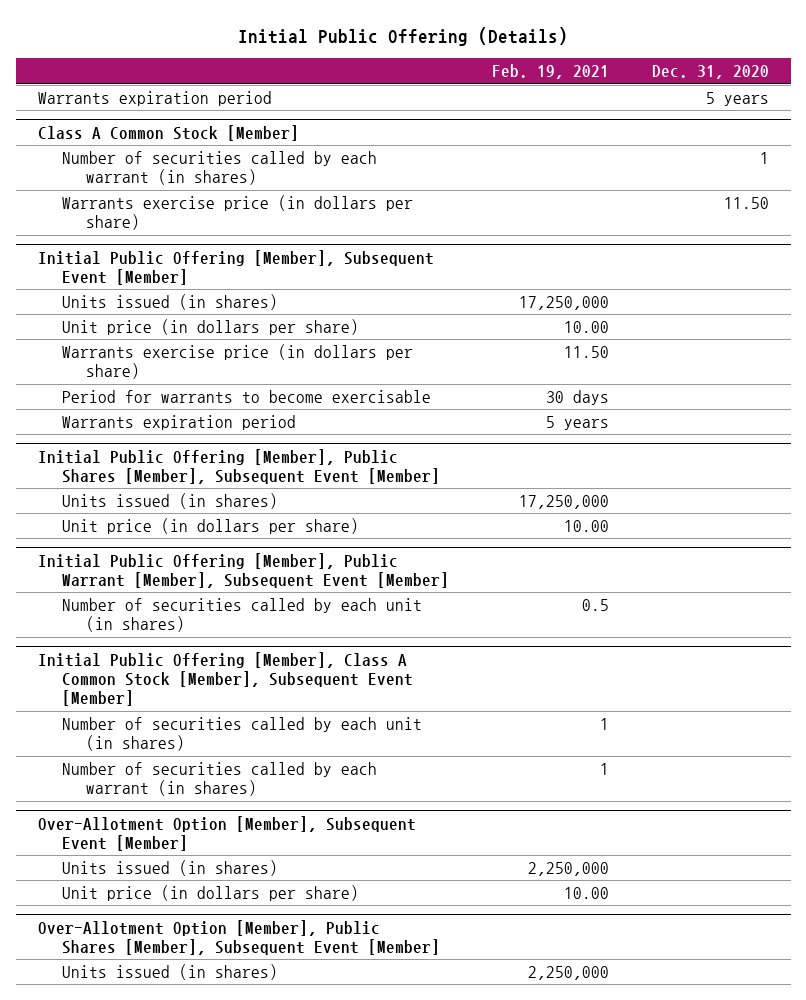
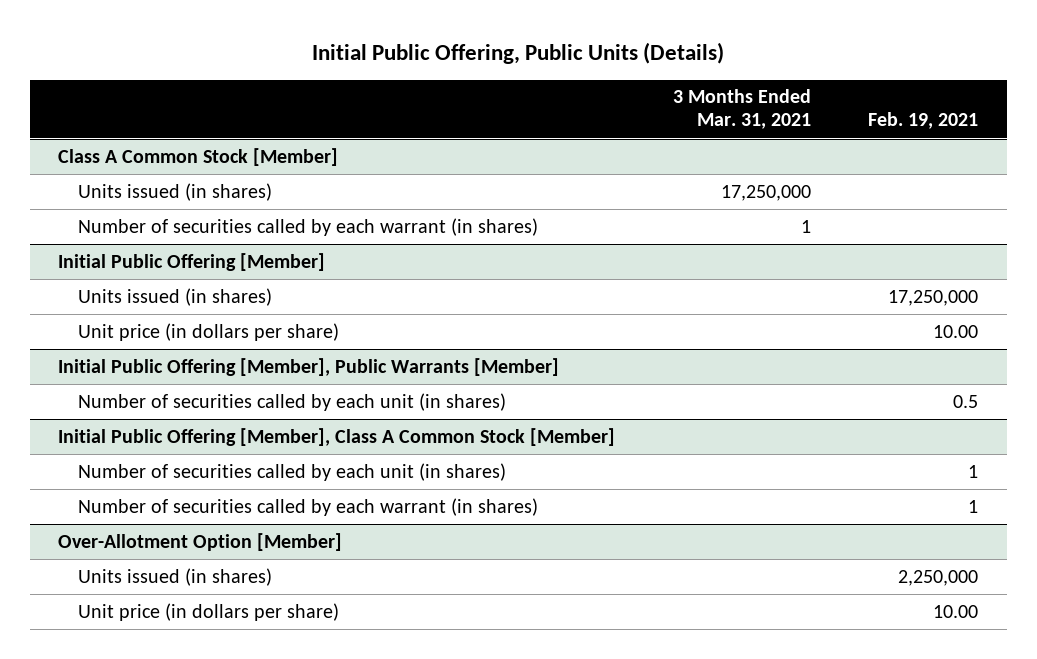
- Initial Public Offering (Details)
+ Initial Public Offering, Public Units (Details)
- | Feb. 19, 2021 | Dec. 31, 2020
+ | 3 Months Ended Mar. 31, 2021 | Feb. 19, 2021
- Warrants expiration period | | 5 years
@ Class A Common Stock [Member]
+ Units issued (in shares) | 17,250,000 |
- Warrants exercise price (in dollars per share) | | 11.50
- Initial Public Offering [Member], Subsequent Event [Member]
- Units issued (in shares) | 17,250,000 |
- Unit price (in dollars per share) | 10.00 |
- Warrants exercise price (in dollars per share) | 11.50 |
- Period for warrants to become exercisable | 30 days |
- Warrants expiration period | 5 years |
- Initial Public Offering [Member], Public Shares [Member], Subsequent Event [Member]
+ Initial Public Offering [Member]
- Initial Public Offering [Member], Public Warrant [Member], Subsequent Event [Member]
+ Initial Public Offering [Member], Public Warrants [Member]
- Initial Public Offering [Member], Class A Common Stock [Member], Subsequent Event [Member]
+ Initial Public Offering [Member], Class A Common Stock [Member]
- Over-Allotment Option [Member], Subsequent Event [Member]
+ Over-Allotment Option [Member]
- Over-Allotment Option [Member], Public Shares [Member], Subsequent Event [Member]
- Units issued (in shares) | 2,250,000 |

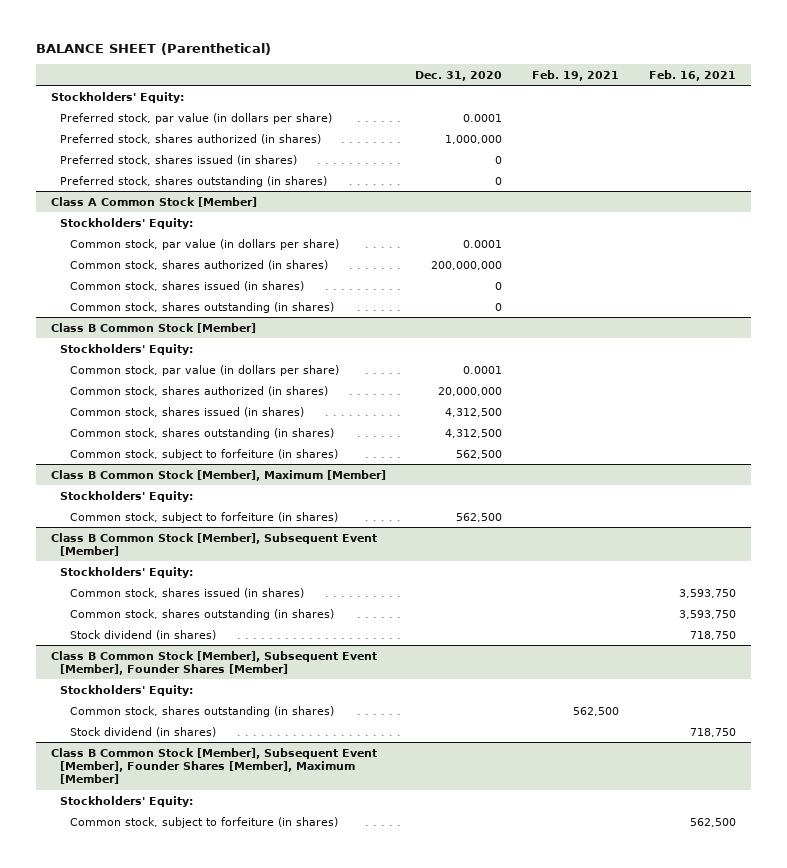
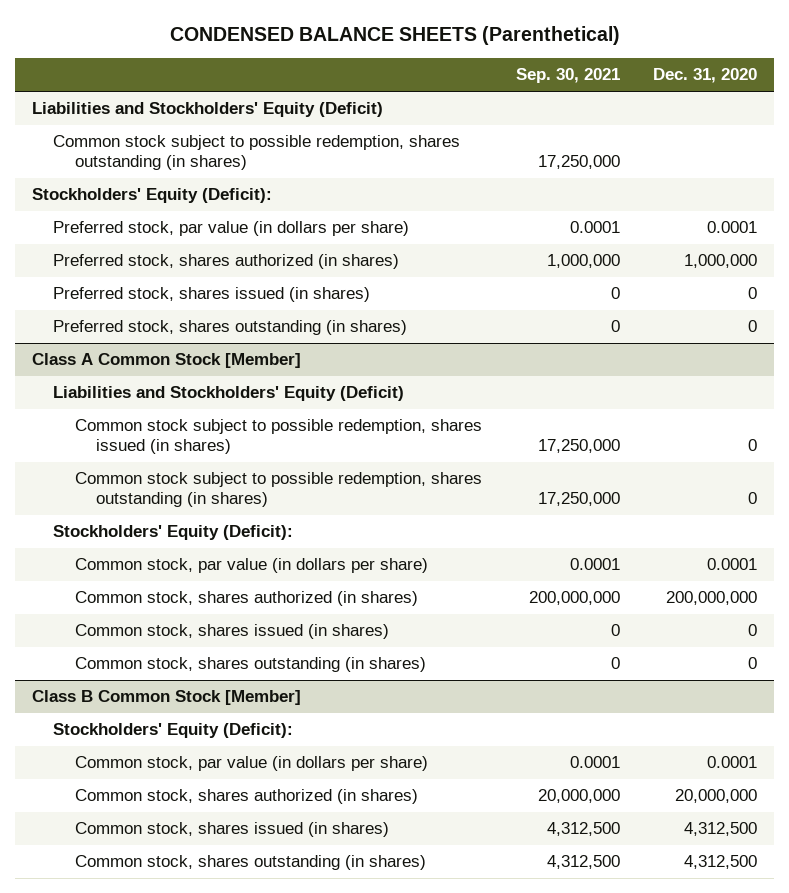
- BALANCE SHEET (Parenthetical)
+ CONDENSED BALANCE SHEETS (Parenthetical)
- | Dec. 31, 2020 | Feb. 19, 2021 | Feb. 16, 2021
+ | Sep. 30, 2021 | Dec. 31, 2020
- Stockholders' Equity:
+ Liabilities and Stockholders' Equity (Deficit)
+ Common stock subject to possible redemption, shares outstanding (in shares) | 17,250,000 |
+ Stockholders' Equity (Deficit):
@ Class A Common Stock [Member]
- Stockholders' Equity:
+ Liabilities and Stockholders' Equity (Deficit)
+ Common stock subject to possible redemption, shares issued (in shares) | 17,250,000 | 0
+ Common stock subject to possible redemption, shares outstanding (in shares) | 17,250,000 | 0
+ Stockholders' Equity (Deficit):
@ Class B Common Stock [Member]
- Stockholders' Equity:
+ Stockholders' Equity (Deficit):
- Common stock, subject to forfeiture (in shares) | 562,500 | |
- Class B Common Stock [Member], Maximum [Member]
- Stockholders' Equity:
- Common stock, subject to forfeiture (in shares) | 562,500 | |
- Class B Common Stock [Member], Subsequent Event [Member]
- Stockholders' Equity:
- Common stock, shares issued (in shares) | | | 3,593,750
- Common stock, shares outstanding (in shares) | | | 3,593,750
- Stock dividend (in shares) | | | 718,750
- Class B Common Stock [Member], Subsequent Event [Member], Founder Shares [Member]
- Stockholders' Equity:
- Common stock, shares outstanding (in shares) | | 562,500 |
- Stock dividend (in shares) | | | 718,750
- Class B Common Stock [Member], Subsequent Event [Member], Founder Shares [Member], Maximum [Member]
- Stockholders' Equity:
- Common stock, subject to forfeiture (in shares) | | | 562,500

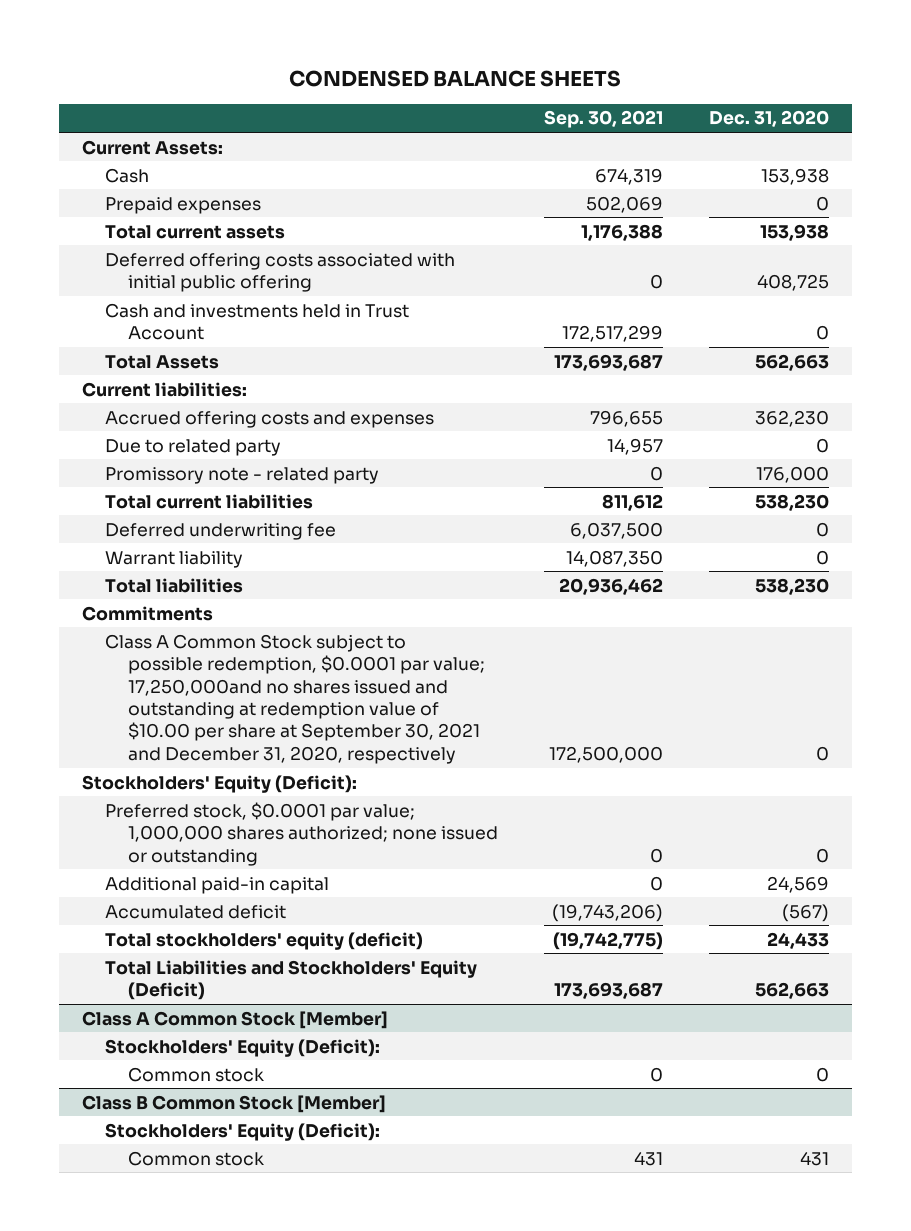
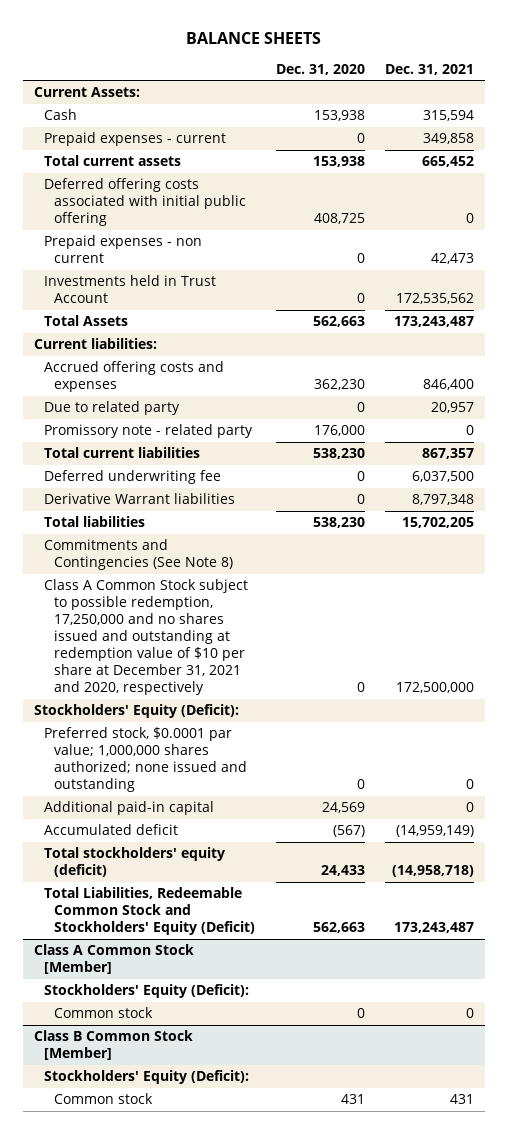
- CONDENSED BALANCE SHEETS
+ BALANCE SHEETS
- | Sep. 30, 2021 | Dec. 31, 2020
+ | Dec. 31, 2020 | Dec. 31, 2021
- Prepaid expenses | 502,069 | 0
+ Prepaid expenses - current | 0 | 349,858
- Cash and investments held in Trust Account | 172,517,299 | 0
+ Prepaid expenses - non current | 0 | 42,473
+ Investments held in Trust Account | 0 | 172,535,562
- Warrant liability | 14,087,350 | 0
+ Derivative Warrant liabilities | 0 | 8,797,348
- Commitments
- Class A Common Stock subject to possible redemption, $0.0001 par value; 17,250,000and no shares issued and outstanding at redemption value of $10.00 per share at September 30, 2021 and December 31, 2020, respectively | 172,500,000 | 0
+ Commitments and Contingencies (See Note 8)
+ Class A Common Stock subject to possible redemption, 17,250,000 and no shares issued and outstanding at redemption value of $10 per share at December 31, 2021 and 2020, respectively | 0 | 172,500,000
- Preferred stock, $0.0001 par value; 1,000,000 shares authorized; none issued or outstanding | 0 | 0
+ Preferred stock, $0.0001 par value; 1,000,000 shares authorized; none issued and outstanding | 0 | 0
- Total Liabilities and Stockholders' Equity (Deficit) | 173,693,687 | 562,663
+ Total Liabilities, Redeemable Common Stock and Stockholders' Equity (Deficit) | 562,663 | 173,243,487

